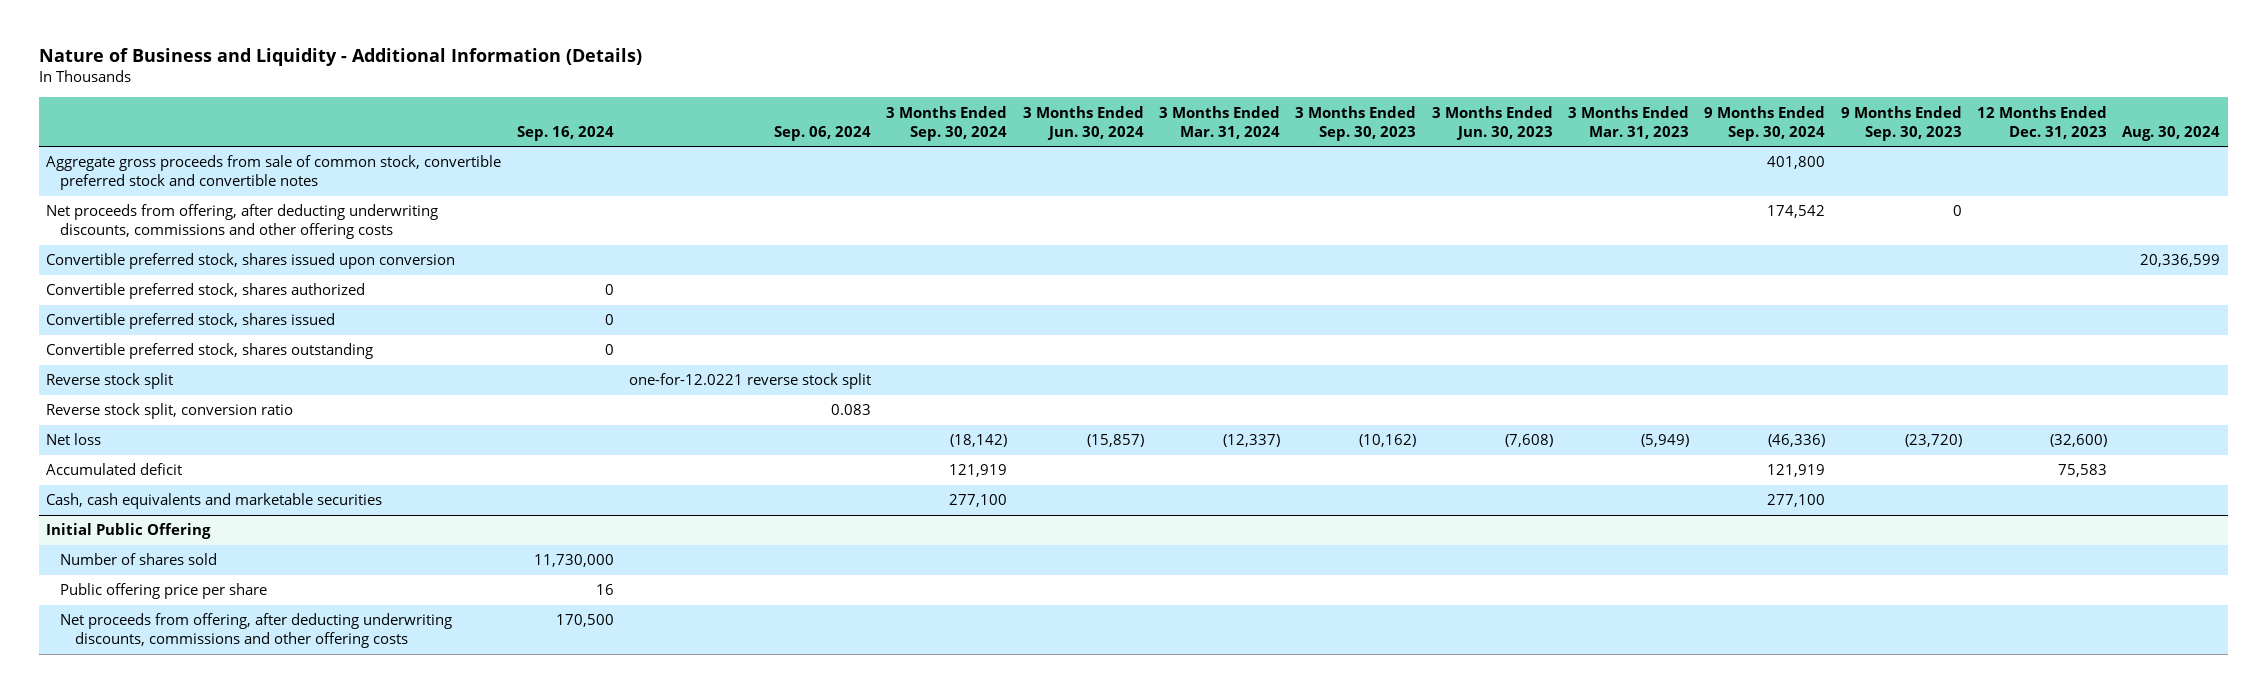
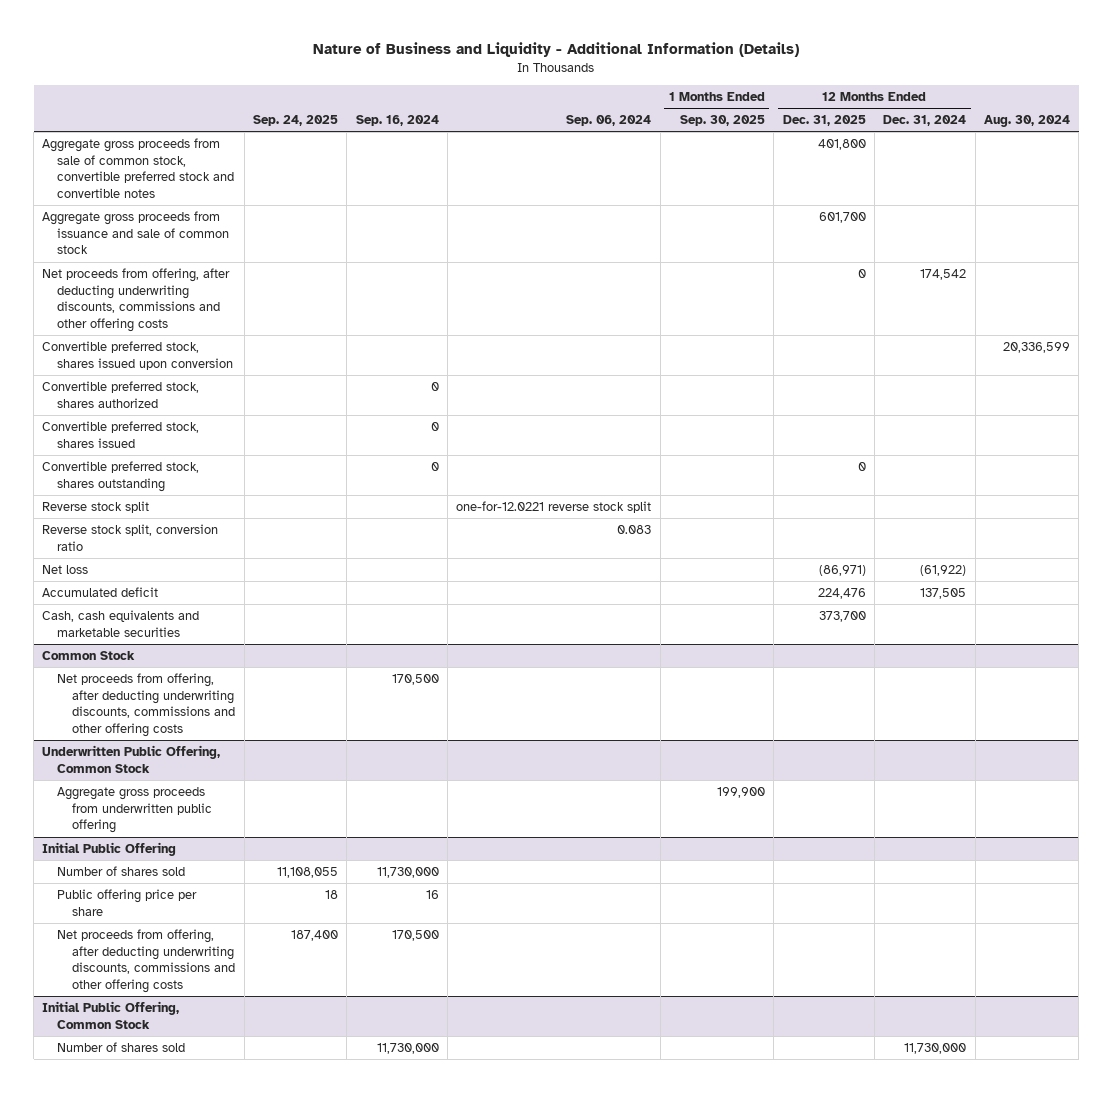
- | Sep. 16, 2024 | Sep. 06, 2024 | 3 Months Ended Sep. 30, 2024 | 3 Months Ended Jun. 30, 2024 | 3 Months Ended Mar. 31, 2024 | 3 Months Ended Sep. 30, 2023 | 3 Months Ended Jun. 30, 2023 | 3 Months Ended Mar. 31, 2023 | 9 Months Ended Sep. 30, 2024 | 9 Months Ended Sep. 30, 2023 | 12 Months Ended Dec. 31, 2023 | Aug. 30, 2024
+ | Sep. 24, 2025 | Sep. 16, 2024 | Sep. 06, 2024 | 1 Months Ended Sep. 30, 2025 | 12 Months Ended Dec. 31, 2025 | 12 Months Ended Dec. 31, 2024 | Aug. 30, 2024
+ Aggregate gross proceeds from issuance and sale of common stock | | | | | 601,700 | |
+ Common Stock
+ Net proceeds from offering, after deducting underwriting discounts, commissions and other offering costs | | 170,500 | | | | |
+ Underwritten Public Offering, Common Stock
+ Aggregate gross proceeds from underwritten public offering | | | | 199,900 | | |
+ Initial Public Offering, Common Stock
+ Number of shares sold | | 11,730,000 | | | | 11,730,000 |

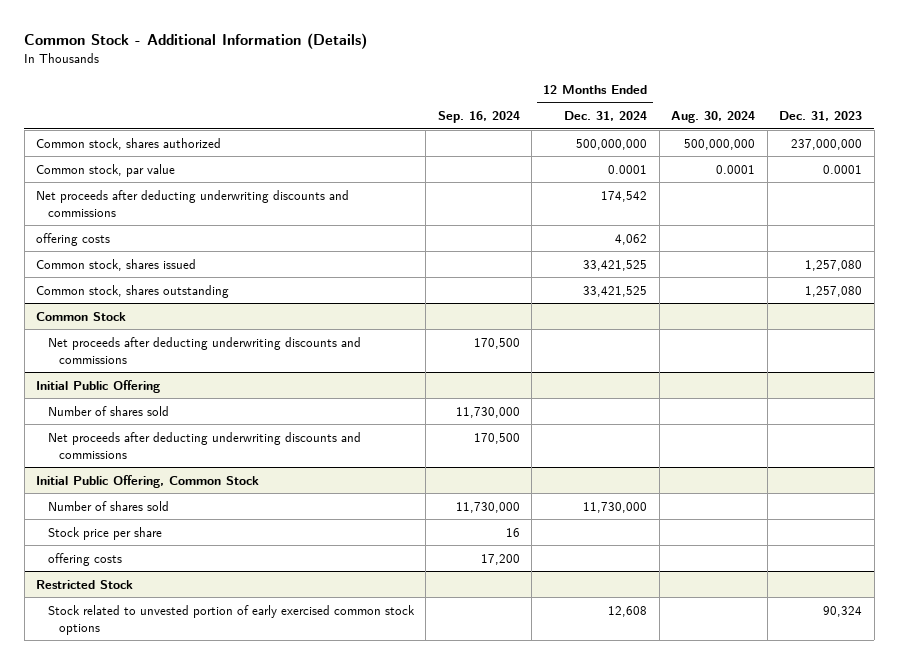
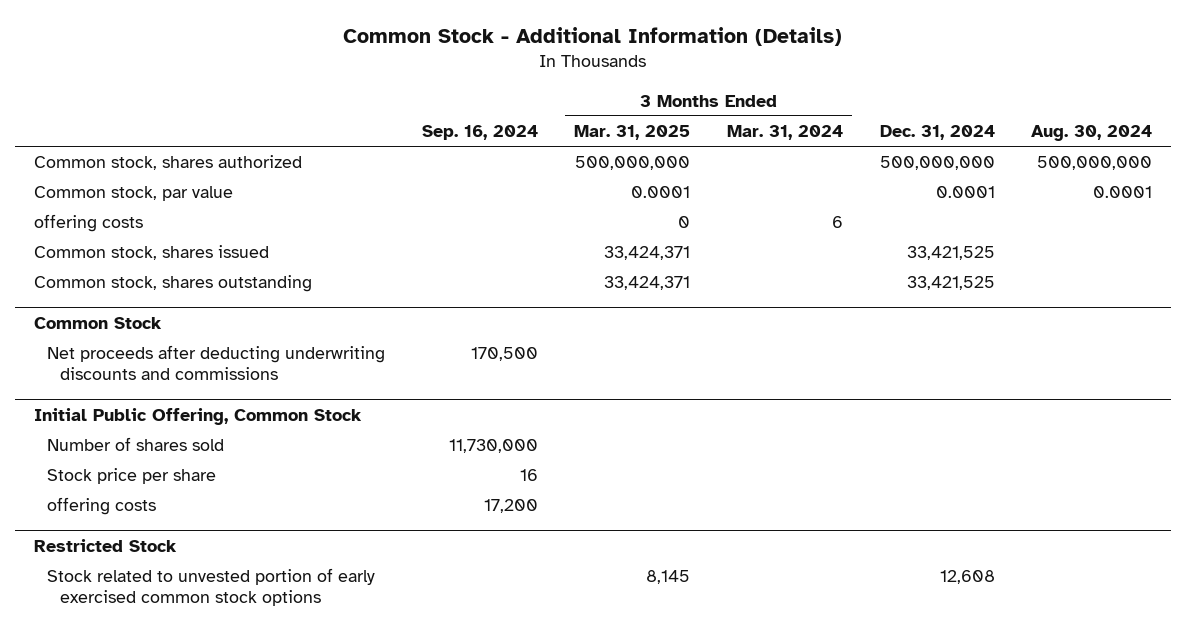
- | Sep. 16, 2024 | 12 Months Ended Dec. 31, 2024 | Aug. 30, 2024 | Dec. 31, 2023
+ | Sep. 16, 2024 | 3 Months Ended Mar. 31, 2025 | 3 Months Ended Mar. 31, 2024 | Dec. 31, 2024 | Aug. 30, 2024
- Net proceeds after deducting underwriting discounts and commissions | | 174,542 | |
- Initial Public Offering
- Number of shares sold | 11,730,000 | | |
- Net proceeds after deducting underwriting discounts and commissions | 170,500 | | |

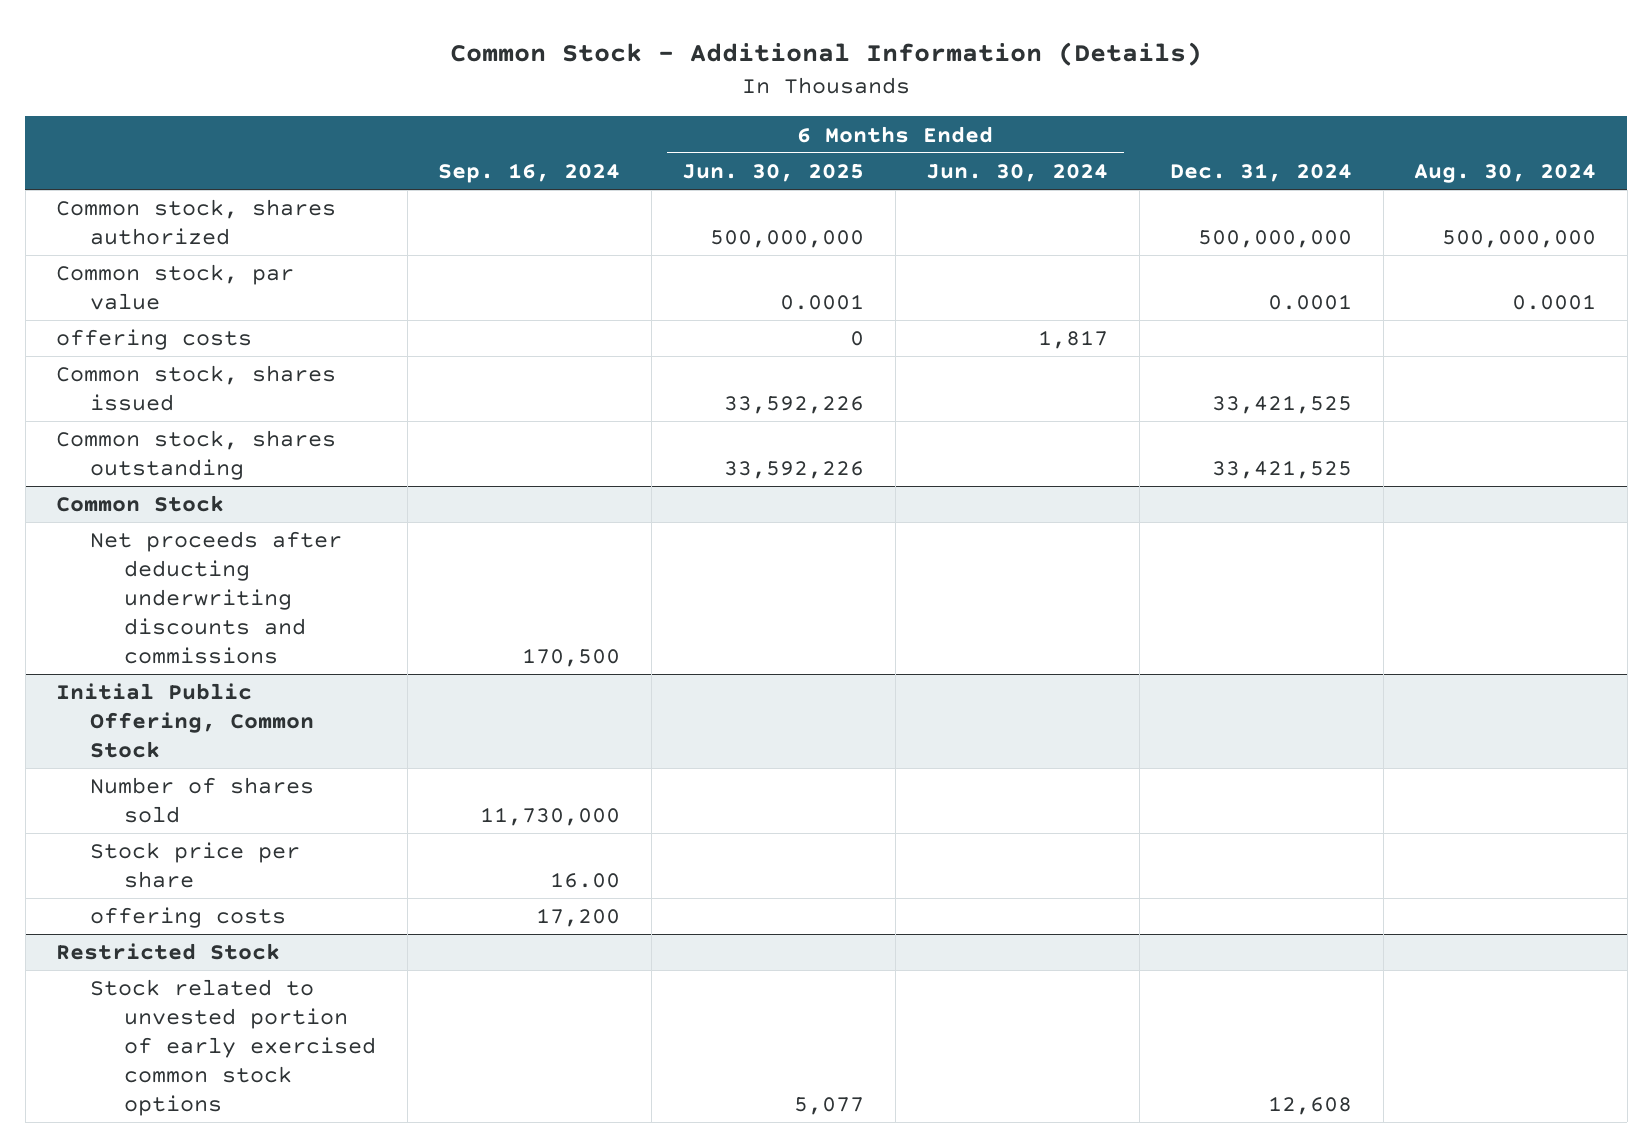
- | Sep. 16, 2024 | 3 Months Ended Mar. 31, 2025 | 3 Months Ended Mar. 31, 2024 | Dec. 31, 2024 | Aug. 30, 2024
+ | Sep. 16, 2024 | 6 Months Ended Jun. 30, 2025 | 6 Months Ended Jun. 30, 2024 | Dec. 31, 2024 | Aug. 30, 2024
@ Initial Public Offering, Common Stock
- Stock price per share | 16 | | | |
+ Stock price per share | 16.00 | | | |

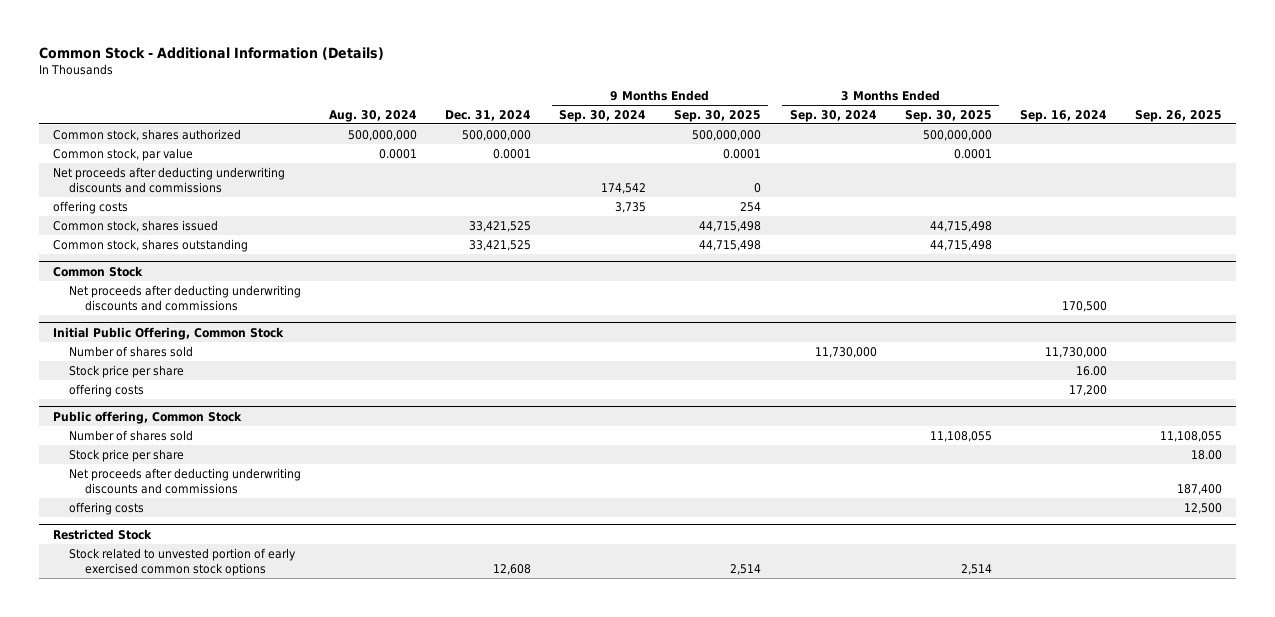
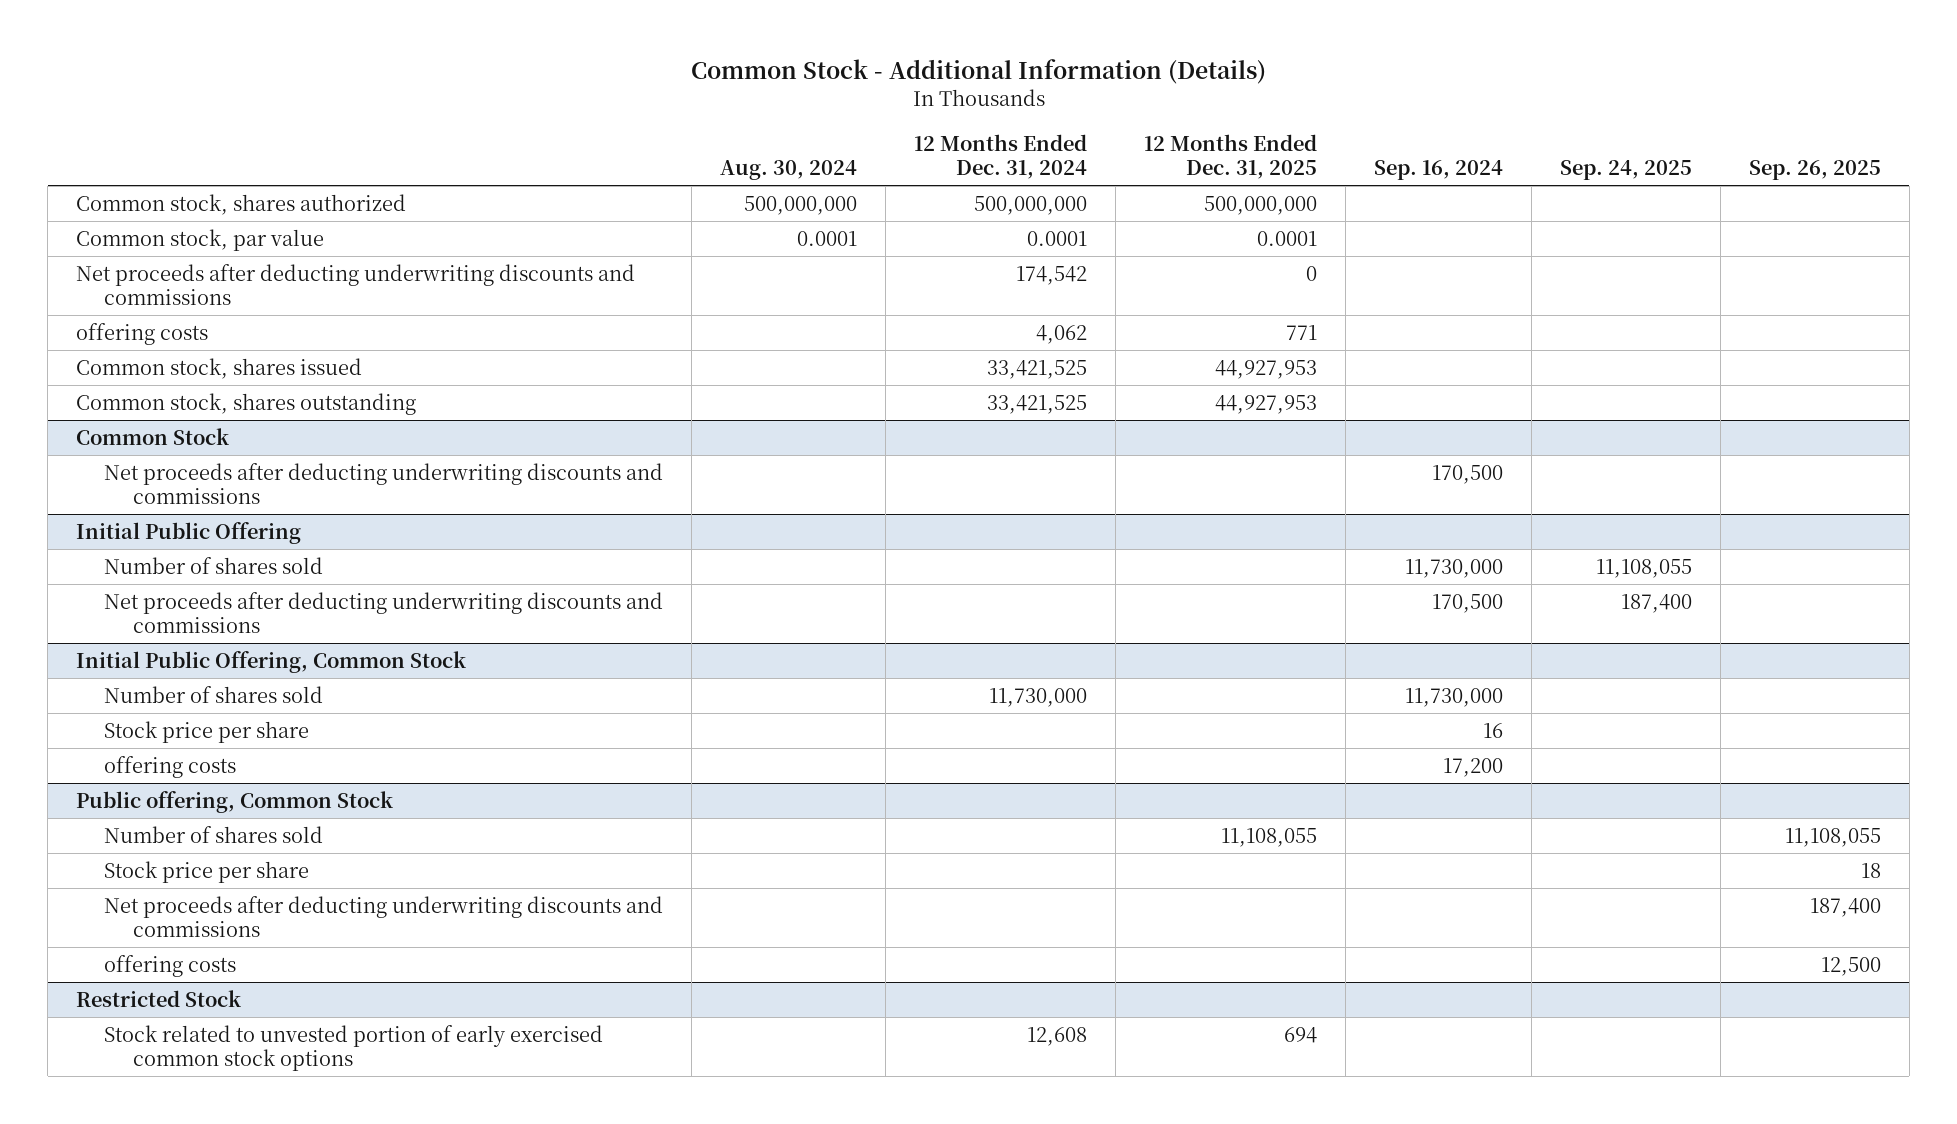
- | Aug. 30, 2024 | Dec. 31, 2024 | 9 Months Ended Sep. 30, 2024 | 9 Months Ended Sep. 30, 2025 | 3 Months Ended Sep. 30, 2024 | 3 Months Ended Sep. 30, 2025 | Sep. 16, 2024 | Sep. 26, 2025
+ | Aug. 30, 2024 | 12 Months Ended Dec. 31, 2024 | 12 Months Ended Dec. 31, 2025 | Sep. 16, 2024 | Sep. 24, 2025 | Sep. 26, 2025
+ Initial Public Offering
+ Number of shares sold | | | | 11,730,000 | 11,108,055 |
+ Net proceeds after deducting underwriting discounts and commissions | | | | 170,500 | 187,400 |
@ Initial Public Offering, Common Stock
- Stock price per share | | | | | | | 16.00 |
+ Stock price per share | | | | 16 | |
@ Public offering, Common Stock
- Stock price per share | | | | | | | | 18.00
+ Stock price per share | | | | | | 18

